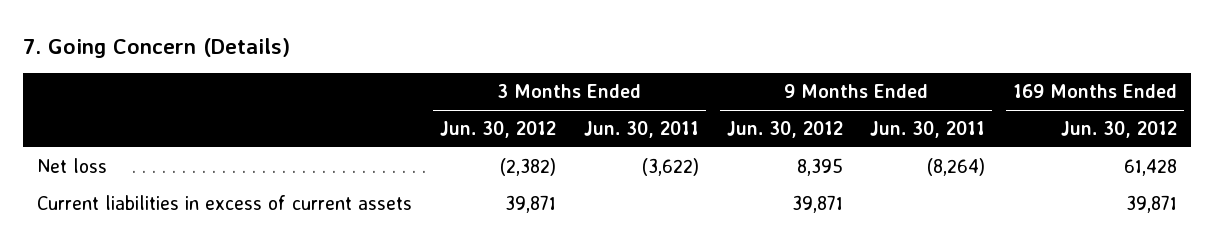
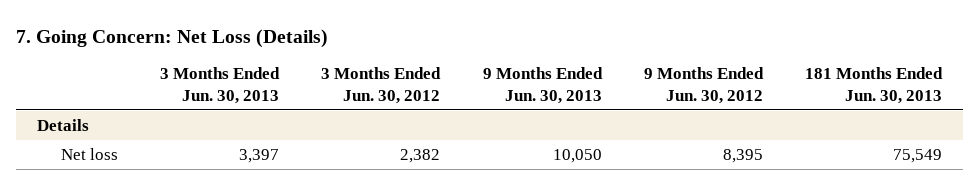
- 7. Going Concern (Details)
+ 7. Going Concern: Net Loss (Details)
- | 3 Months Ended Jun. 30, 2012 | 3 Months Ended Jun. 30, 2011 | 9 Months Ended Jun. 30, 2012 | 9 Months Ended Jun. 30, 2011 | 169 Months Ended Jun. 30, 2012
+ | 3 Months Ended Jun. 30, 2013 | 3 Months Ended Jun. 30, 2012 | 9 Months Ended Jun. 30, 2013 | 9 Months Ended Jun. 30, 2012 | 181 Months Ended Jun. 30, 2013
- Net loss | (2,382) | (3,622) | 8,395 | (8,264) | 61,428
- Current liabilities in excess of current assets | 39,871 | | 39,871 | | 39,871
+ Details
+ Net loss | 3,397 | 2,382 | 10,050 | 8,395 | 75,549

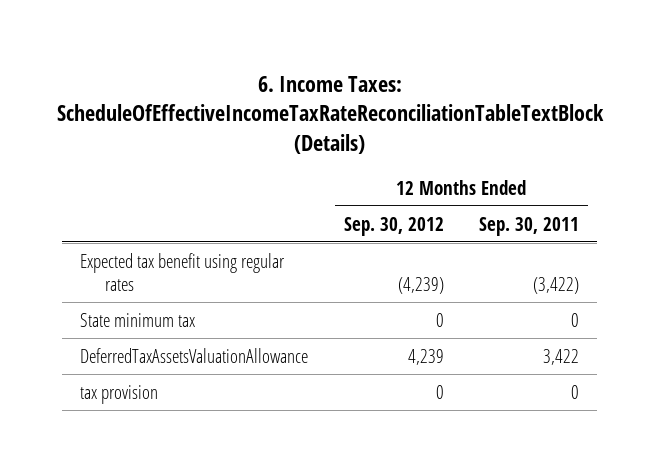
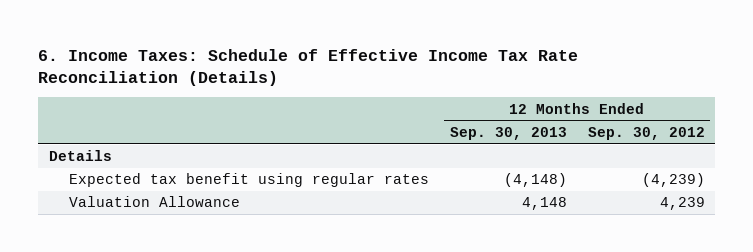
- 6. Income Taxes: ScheduleOfEffectiveIncomeTaxRateReconciliationTableTextBlock (Details)
+ 6. Income Taxes: Schedule of Effective Income Tax Rate Reconciliation (Details)
- | 12 Months Ended Sep. 30, 2012 | 12 Months Ended Sep. 30, 2011
+ | 12 Months Ended Sep. 30, 2013 | 12 Months Ended Sep. 30, 2012
+ Details
- State minimum tax | 0 | 0
- DeferredTaxAssetsValuationAllowance | 4,239 | 3,422
- tax provision | 0 | 0
+ Valuation Allowance | 4,148 | 4,239

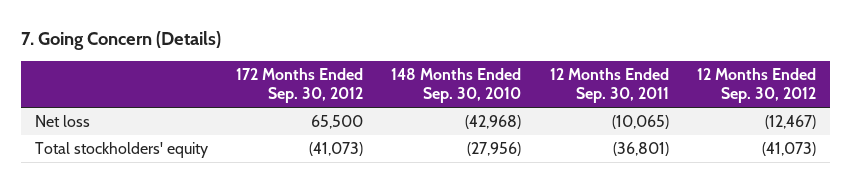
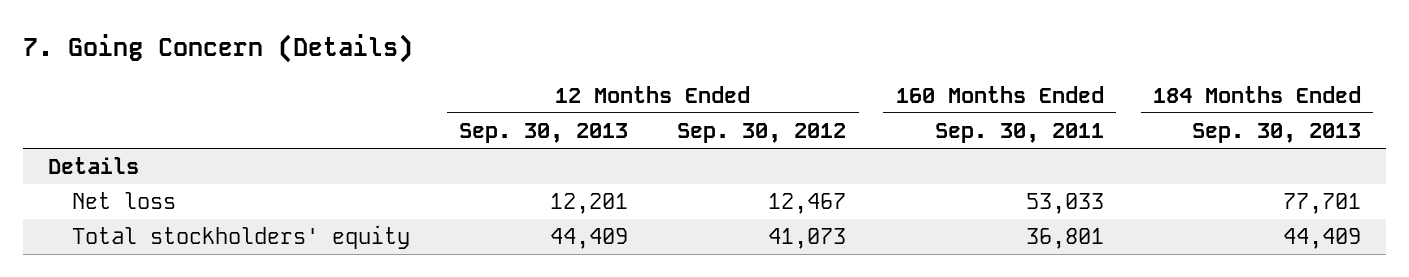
- | 172 Months Ended Sep. 30, 2012 | 148 Months Ended Sep. 30, 2010 | 12 Months Ended Sep. 30, 2011 | 12 Months Ended Sep. 30, 2012
+ | 12 Months Ended Sep. 30, 2013 | 12 Months Ended Sep. 30, 2012 | 160 Months Ended Sep. 30, 2011 | 184 Months Ended Sep. 30, 2013
- Net loss | 65,500 | (42,968) | (10,065) | (12,467)
- Total stockholders' equity | (41,073) | (27,956) | (36,801) | (41,073)
+ Details
+ Net loss | 12,201 | 12,467 | 53,033 | 77,701
+ Total stockholders' equity | 44,409 | 41,073 | 36,801 | 44,409

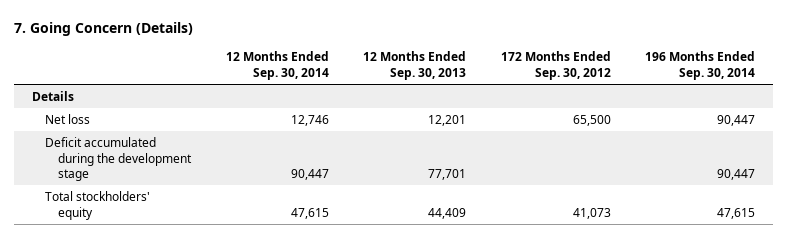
- | 12 Months Ended Sep. 30, 2013 | 12 Months Ended Sep. 30, 2012 | 160 Months Ended Sep. 30, 2011 | 184 Months Ended Sep. 30, 2013
+ | 12 Months Ended Sep. 30, 2014 | 12 Months Ended Sep. 30, 2013 | 172 Months Ended Sep. 30, 2012 | 196 Months Ended Sep. 30, 2014
+ Deficit accumulated during the development stage | 90,447 | 77,701 | | 90,447

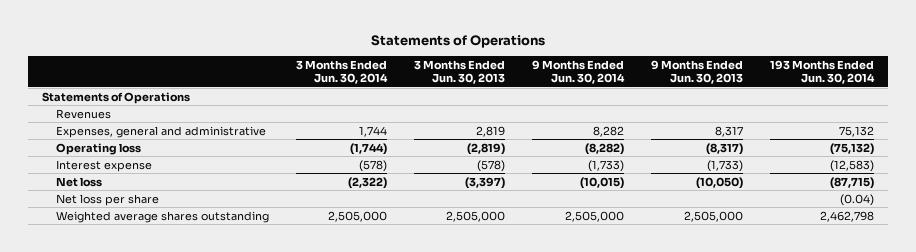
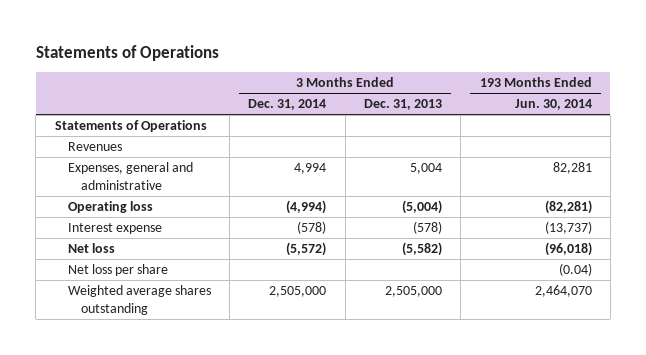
- | 3 Months Ended Jun. 30, 2014 | 3 Months Ended Jun. 30, 2013 | 9 Months Ended Jun. 30, 2014 | 9 Months Ended Jun. 30, 2013 | 193 Months Ended Jun. 30, 2014
+ | 3 Months Ended Dec. 31, 2014 | 3 Months Ended Dec. 31, 2013 | 193 Months Ended Jun. 30, 2014
- Expenses, general and administrative | 1,744 | 2,819 | 8,282 | 8,317 | 75,132
- Operating loss | (1,744) | (2,819) | (8,282) | (8,317) | (75,132)
- Interest expense | (578) | (578) | (1,733) | (1,733) | (12,583)
- Net loss | (2,322) | (3,397) | (10,015) | (10,050) | (87,715)
+ Expenses, general and administrative | 4,994 | 5,004 | 82,281
+ Operating loss | (4,994) | (5,004) | (82,281)
+ Interest expense | (578) | (578) | (13,737)
+ Net loss | (5,572) | (5,582) | (96,018)
- Weighted average shares outstanding | 2,505,000 | 2,505,000 | 2,505,000 | 2,505,000 | 2,462,798
+ Weighted average shares outstanding | 2,505,000 | 2,505,000 | 2,464,070

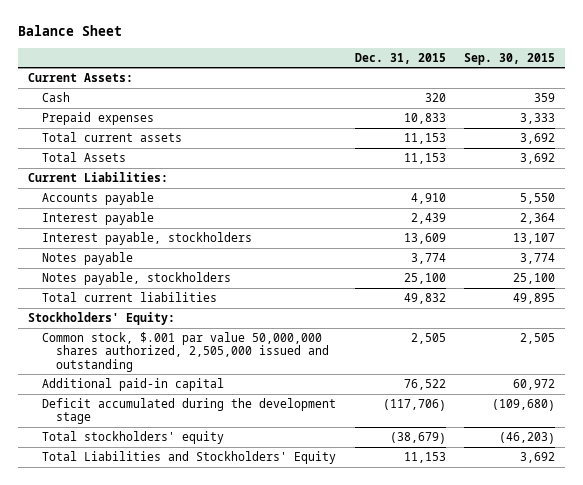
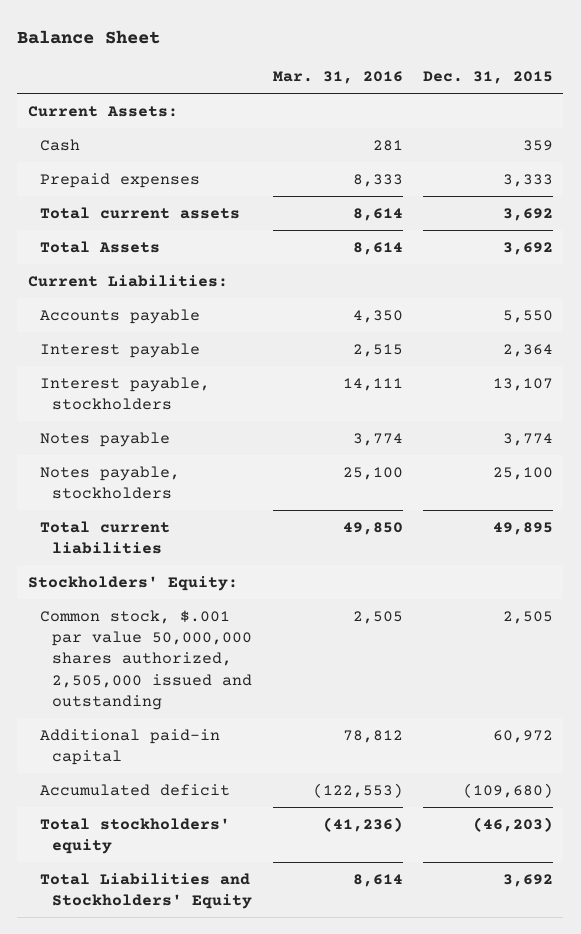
- | Dec. 31, 2015 | Sep. 30, 2015
+ | Mar. 31, 2016 | Dec. 31, 2015
- Cash | 320 | 359
- Prepaid expenses | 10,833 | 3,333
- Total current assets | 11,153 | 3,692
- Total Assets | 11,153 | 3,692
+ Cash | 281 | 359
+ Prepaid expenses | 8,333 | 3,333
+ Total current assets | 8,614 | 3,692
+ Total Assets | 8,614 | 3,692
- Accounts payable | 4,910 | 5,550
- Interest payable | 2,439 | 2,364
- Interest payable, stockholders | 13,609 | 13,107
+ Accounts payable | 4,350 | 5,550
+ Interest payable | 2,515 | 2,364
+ Interest payable, stockholders | 14,111 | 13,107
- Total current liabilities | 49,832 | 49,895
+ Total current liabilities | 49,850 | 49,895
- Additional paid-in capital | 76,522 | 60,972
- Deficit accumulated during the development stage | (117,706) | (109,680)
- Total stockholders' equity | (38,679) | (46,203)
- Total Liabilities and Stockholders' Equity | 11,153 | 3,692
+ Additional paid-in capital | 78,812 | 60,972
+ Accumulated deficit | (122,553) | (109,680)
+ Total stockholders' equity | (41,236) | (46,203)
+ Total Liabilities and Stockholders' Equity | 8,614 | 3,692

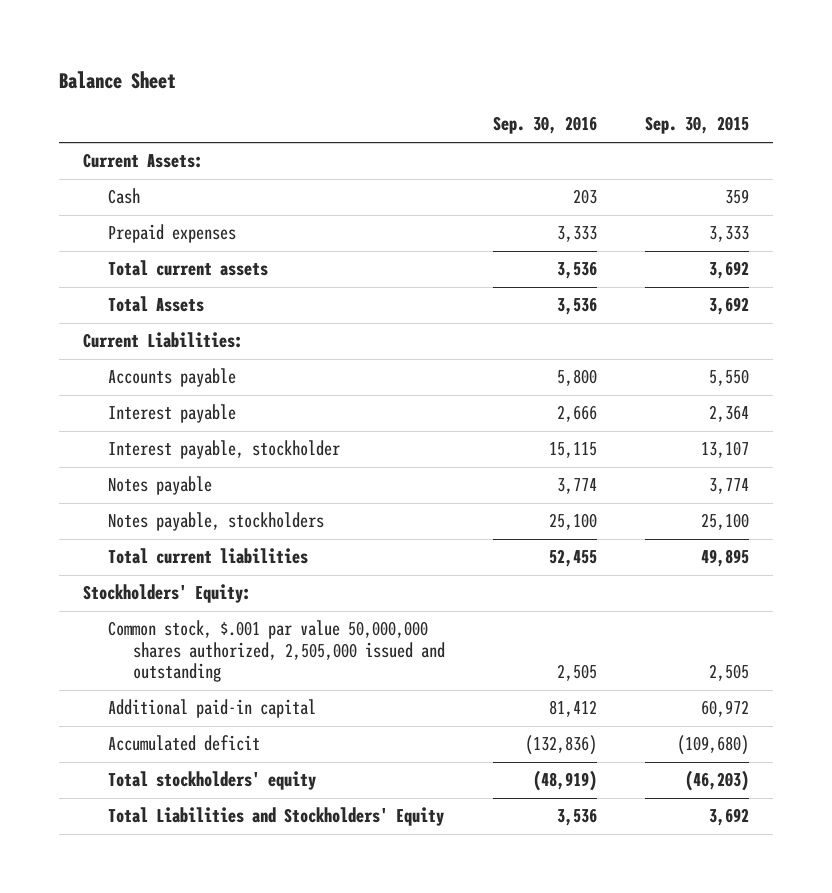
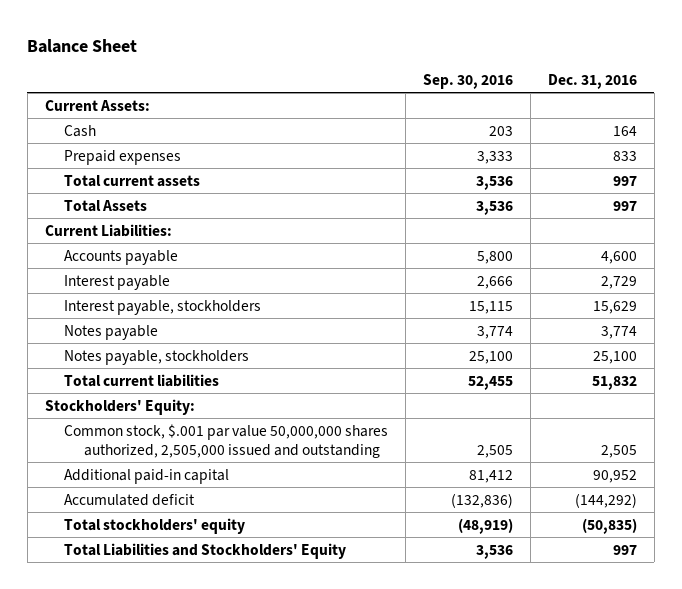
- | Sep. 30, 2016 | Sep. 30, 2015
+ | Sep. 30, 2016 | Dec. 31, 2016
- Interest payable, stockholder | 15,115 | 13,107
+ Interest payable, stockholders | 15,115 | 15,629

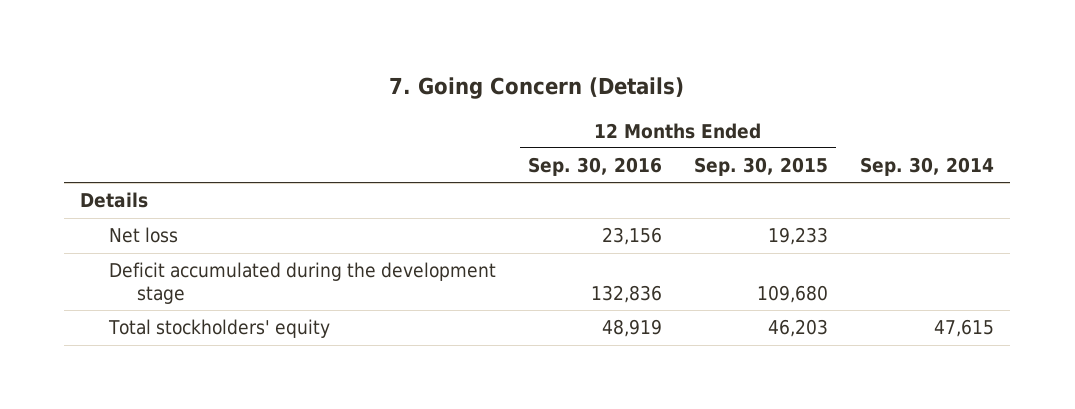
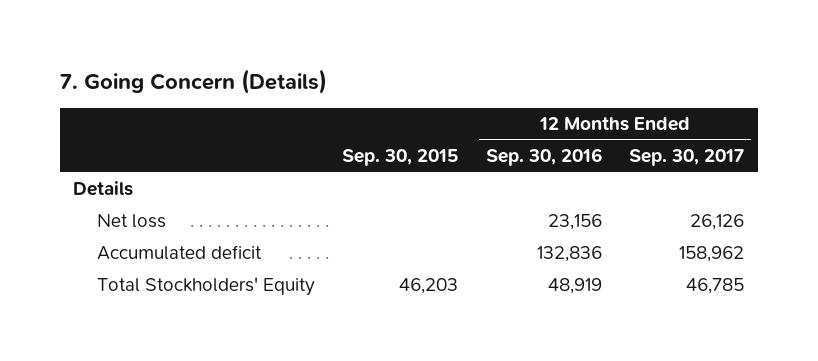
- | 12 Months Ended Sep. 30, 2016 | 12 Months Ended Sep. 30, 2015 | Sep. 30, 2014
+ | Sep. 30, 2015 | 12 Months Ended Sep. 30, 2016 | 12 Months Ended Sep. 30, 2017
- Deficit accumulated during the development stage | 132,836 | 109,680 |
- Total stockholders' equity | 48,919 | 46,203 | 47,615
+ Accumulated deficit | | 132,836 | 158,962
+ Total Stockholders' Equity | 46,203 | 48,919 | 46,785

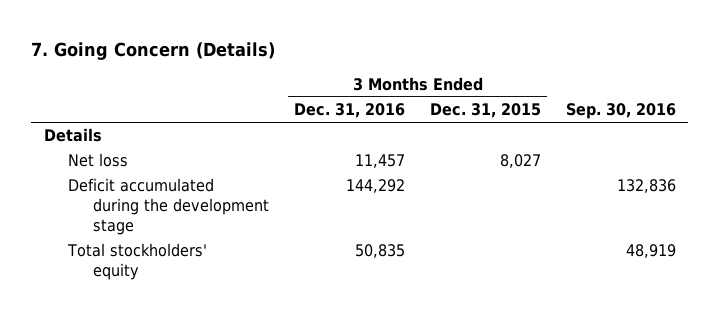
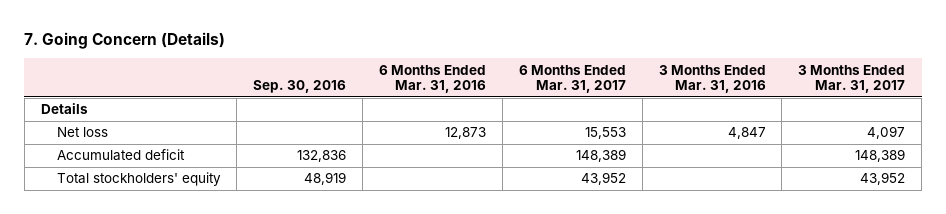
- | 3 Months Ended Dec. 31, 2016 | 3 Months Ended Dec. 31, 2015 | Sep. 30, 2016
+ | Sep. 30, 2016 | 6 Months Ended Mar. 31, 2016 | 6 Months Ended Mar. 31, 2017 | 3 Months Ended Mar. 31, 2016 | 3 Months Ended Mar. 31, 2017
- Deficit accumulated during the development stage | 144,292 | | 132,836
+ Accumulated deficit | 132,836 | | 148,389 | | 148,389

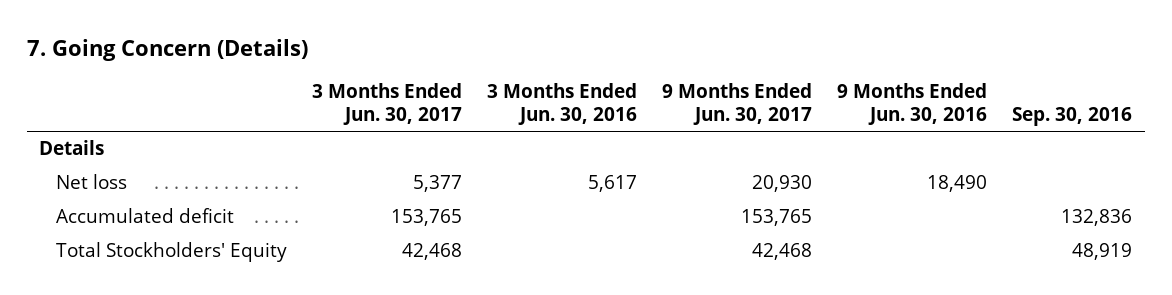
- | Sep. 30, 2016 | 6 Months Ended Mar. 31, 2016 | 6 Months Ended Mar. 31, 2017 | 3 Months Ended Mar. 31, 2016 | 3 Months Ended Mar. 31, 2017
+ | 3 Months Ended Jun. 30, 2017 | 3 Months Ended Jun. 30, 2016 | 9 Months Ended Jun. 30, 2017 | 9 Months Ended Jun. 30, 2016 | Sep. 30, 2016
- Total stockholders' equity | 48,919 | | 43,952 | | 43,952
+ Total Stockholders' Equity | 42,468 | | 42,468 | | 48,919

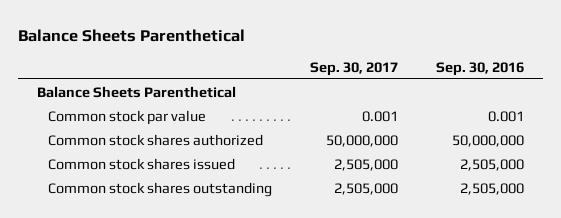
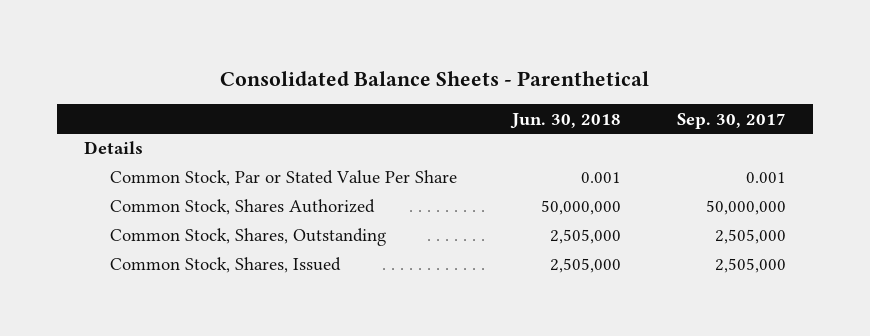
- Balance Sheets Parenthetical
+ Consolidated Balance Sheets - Parenthetical
- | Sep. 30, 2017 | Sep. 30, 2016
+ | Jun. 30, 2018 | Sep. 30, 2017
- Balance Sheets Parenthetical
- Common stock par value | 0.001 | 0.001
- Common stock shares authorized | 50,000,000 | 50,000,000
- Common stock shares issued | 2,505,000 | 2,505,000
- Common stock shares outstanding | 2,505,000 | 2,505,000
+ Details
+ Common Stock, Par or Stated Value Per Share | 0.001 | 0.001
+ Common Stock, Shares Authorized | 50,000,000 | 50,000,000
+ Common Stock, Shares, Outstanding | 2,505,000 | 2,505,000
+ Common Stock, Shares, Issued | 2,505,000 | 2,505,000

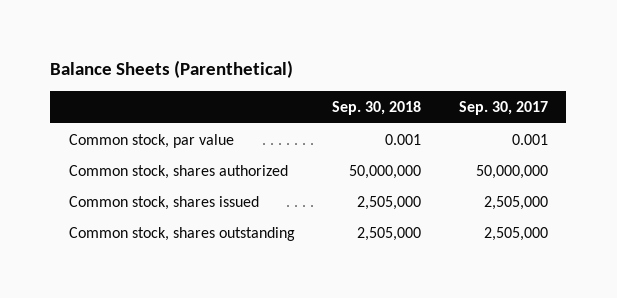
- Consolidated Balance Sheets - Parenthetical
+ Balance Sheets (Parenthetical)
- | Jun. 30, 2018 | Sep. 30, 2017
+ | Sep. 30, 2018 | Sep. 30, 2017
- Details
- Common Stock, Par or Stated Value Per Share | 0.001 | 0.001
- Common Stock, Shares Authorized | 50,000,000 | 50,000,000
- Common Stock, Shares, Outstanding | 2,505,000 | 2,505,000
- Common Stock, Shares, Issued | 2,505,000 | 2,505,000
+ Common stock, par value | 0.001 | 0.001
+ Common stock, shares authorized | 50,000,000 | 50,000,000
+ Common stock, shares issued | 2,505,000 | 2,505,000
+ Common stock, shares outstanding | 2,505,000 | 2,505,000

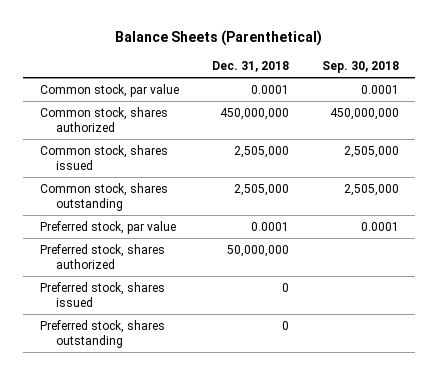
- | Sep. 30, 2018 | Sep. 30, 2017
+ | Dec. 31, 2018 | Sep. 30, 2018
- Common stock, par value | 0.001 | 0.001
- Common stock, shares authorized | 50,000,000 | 50,000,000
+ Common stock, par value | 0.0001 | 0.0001
+ Common stock, shares authorized | 450,000,000 | 450,000,000
+ Preferred stock, par value | 0.0001 | 0.0001
+ Preferred stock, shares authorized | 50,000,000 |
+ Preferred stock, shares issued | 0 |
+ Preferred stock, shares outstanding | 0 |

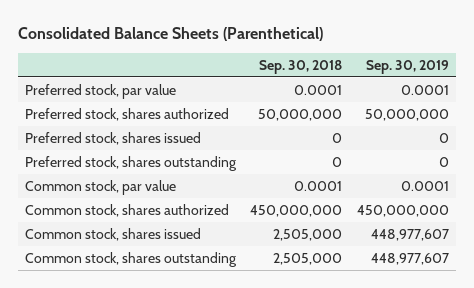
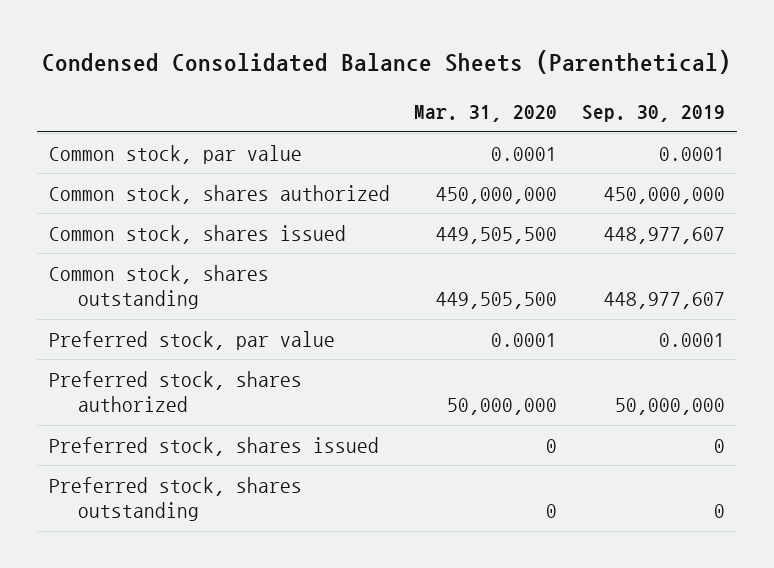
- Consolidated Balance Sheets (Parenthetical)
+ Condensed Consolidated Balance Sheets (Parenthetical)
- | Sep. 30, 2018 | Sep. 30, 2019
+ | Mar. 31, 2020 | Sep. 30, 2019
moved down: Preferred stock, par value | 0.0001 | 0.0001
moved down: Preferred stock, shares authorized | 50,000,000 | 50,000,000
moved down: Preferred stock, shares issued | 0 | 0
moved down: Preferred stock, shares outstanding | 0 | 0

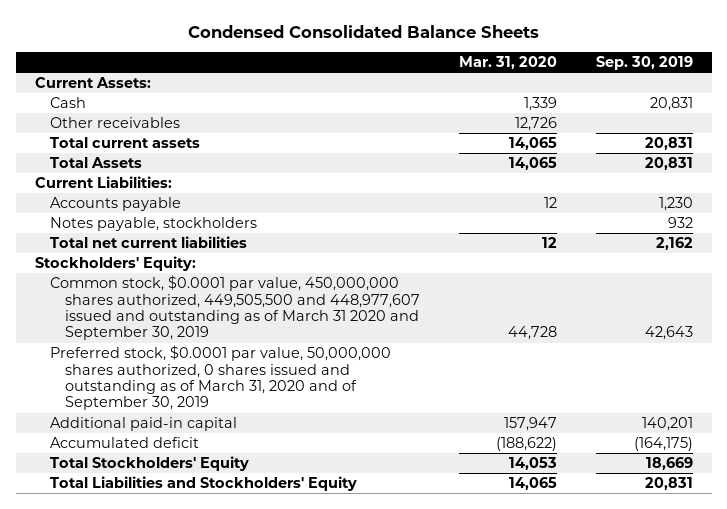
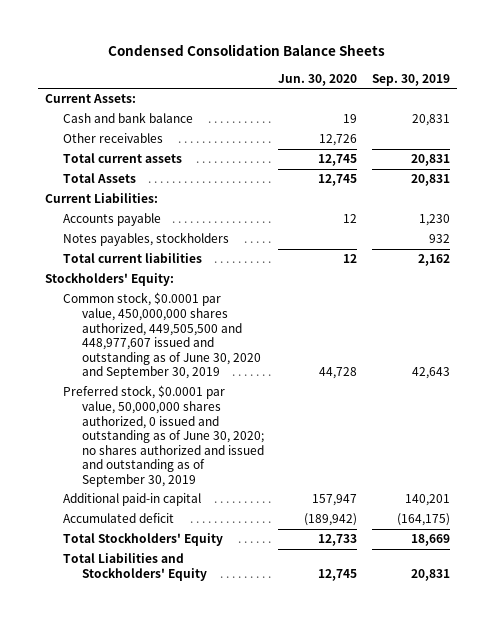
- Condensed Consolidated Balance Sheets
+ Condensed Consolidation Balance Sheets
- | Mar. 31, 2020 | Sep. 30, 2019
+ | Jun. 30, 2020 | Sep. 30, 2019
- Cash | 1,339 | 20,831
+ Cash and bank balance | 19 | 20,831
- Notes payable, stockholders | | 932
- Total net current liabilities | 12 | 2,162
+ Notes payables, stockholders | | 932
+ Total current liabilities | 12 | 2,162
- Common stock, $0.0001 par value, 450,000,000 shares authorized, 449,505,500 and 448,977,607 issued and outstanding as of March 31 2020 and September 30, 2019 | 44,728 | 42,643
- Preferred stock, $0.0001 par value, 50,000,000 shares authorized, 0 shares issued and outstanding as of March 31, 2020 and of September 30, 2019
+ Common stock, $0.0001 par value, 450,000,000 shares authorized, 449,505,500 and 448,977,607 issued and outstanding as of June 30, 2020 and September 30, 2019 | 44,728 | 42,643
+ Preferred stock, $0.0001 par value, 50,000,000 shares authorized, 0 issued and outstanding as of June 30, 2020; no shares authorized and issued and outstanding as of September 30, 2019

